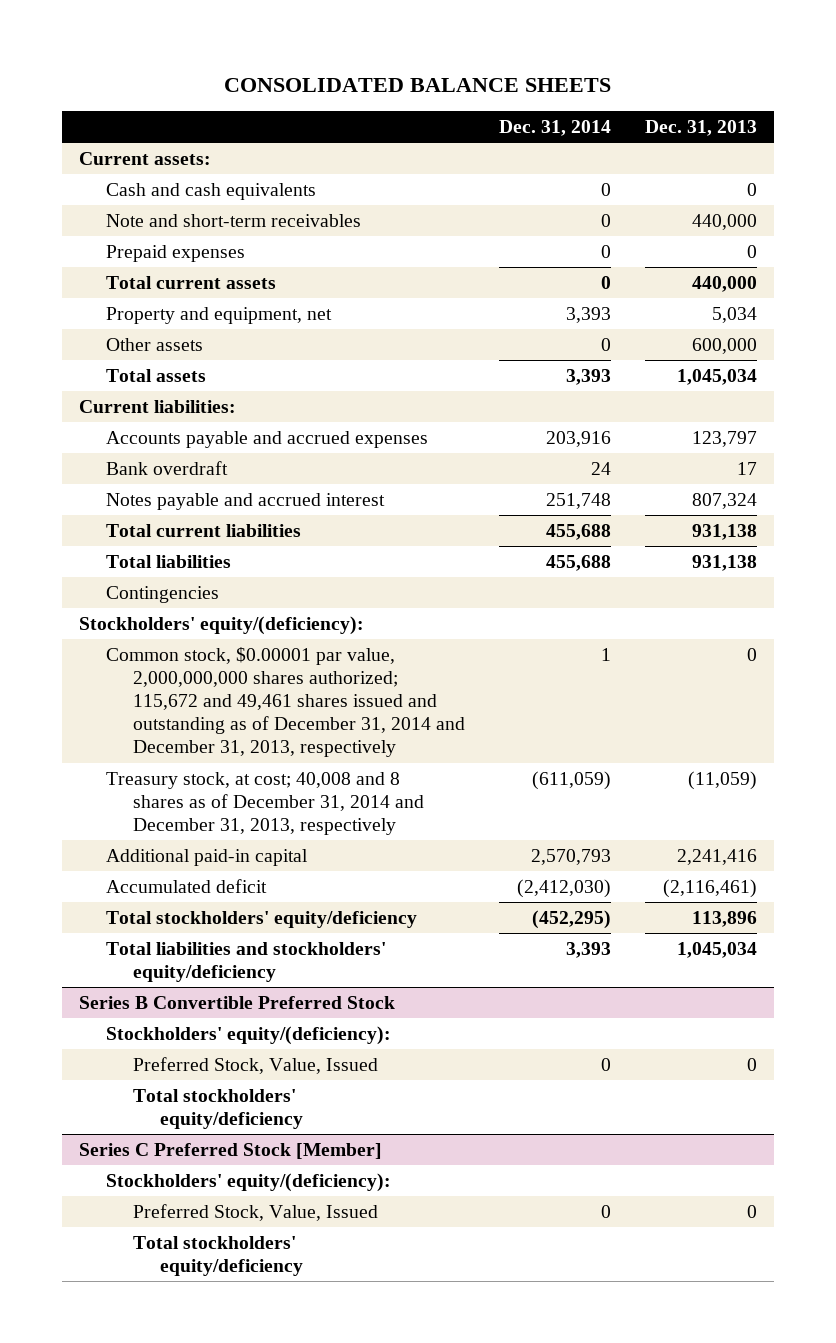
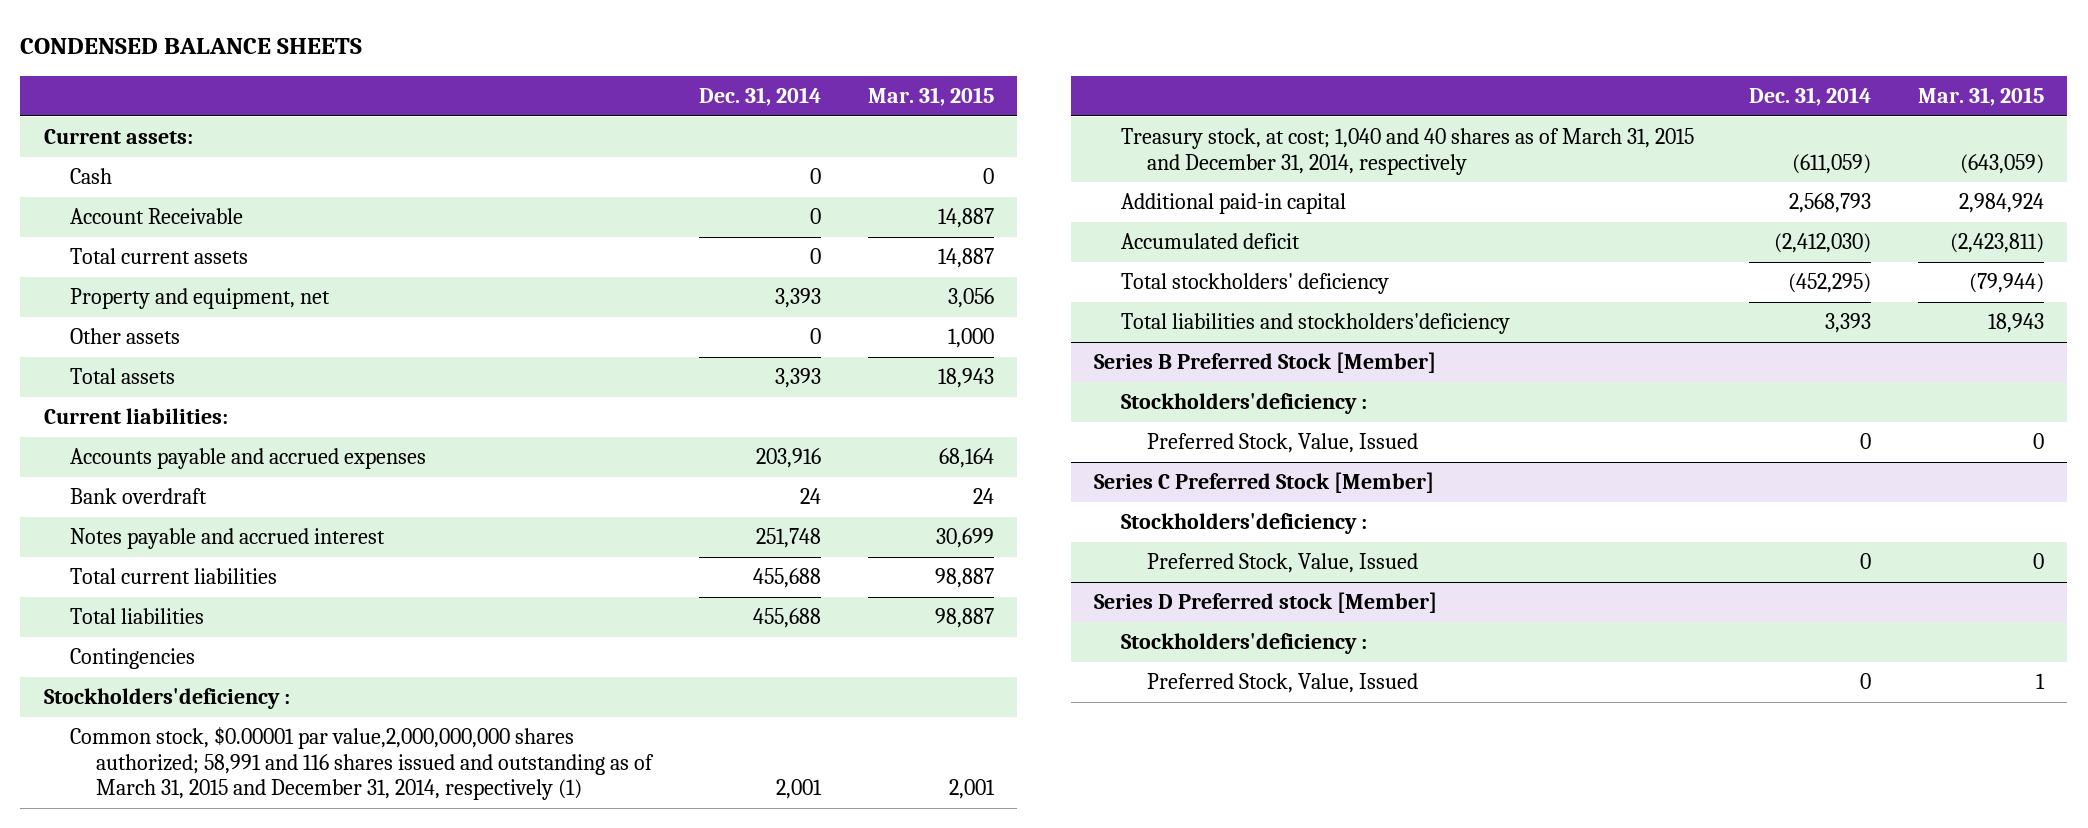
- CONSOLIDATED BALANCE SHEETS
+ CONDENSED BALANCE SHEETS
- | Dec. 31, 2014 | Dec. 31, 2013
+ | Dec. 31, 2014 | Mar. 31, 2015
- Cash and cash equivalents | 0 | 0
- Note and short-term receivables | 0 | 440,000
- Prepaid expenses | 0 | 0
+ Cash | 0 | 0
+ Account Receivable | 0 | 14,887
- Stockholders' equity/(deficiency):
- Common stock, $0.00001 par value, 2,000,000,000 shares authorized; 115,672 and 49,461 shares issued and outstanding as of December 31, 2014 and December 31, 2013, respectively | 1 | 0
- Treasury stock, at cost; 40,008 and 8 shares as of December 31, 2014 and December 31, 2013, respectively | (611,059) | (11,059)
- Additional paid-in capital | 2,570,793 | 2,241,416
+ Stockholders'deficiency :
+ Common stock, $0.00001 par value,2,000,000,000 shares authorized; 58,991 and 116 shares issued and outstanding as of March 31, 2015 and December 31, 2014, respectively (1) | 2,001 | 2,001
+ Treasury stock, at cost; 1,040 and 40 shares as of March 31, 2015 and December 31, 2014, respectively | (611,059) | (643,059)
+ Additional paid-in capital | 2,568,793 | 2,984,924
- Total stockholders' equity/deficiency | (452,295) | 113,896
- Total liabilities and stockholders' equity/deficiency | 3,393 | 1,045,034
- Series B Convertible Preferred Stock
- Stockholders' equity/(deficiency):
+ Total stockholders' deficiency | (452,295) | (79,944)
+ Total liabilities and stockholders'deficiency | 3,393 | 18,943
+ Series B Preferred Stock [Member]
+ Stockholders'deficiency :
- Total stockholders' equity/deficiency
@ Series C Preferred Stock [Member]
- Stockholders' equity/(deficiency):
+ Stockholders'deficiency :
- Total stockholders' equity/deficiency
+ Series D Preferred stock [Member]
+ Stockholders'deficiency :
+ Preferred Stock, Value, Issued | 0 | 1

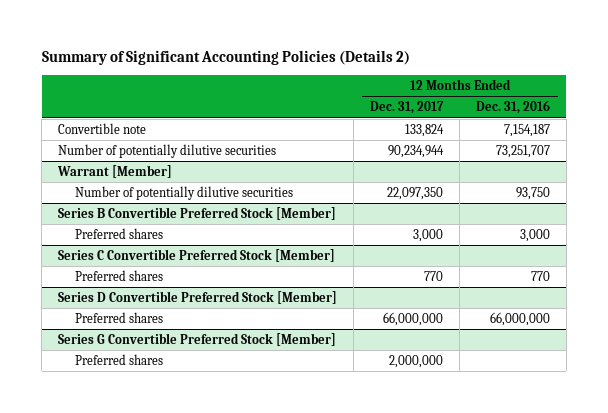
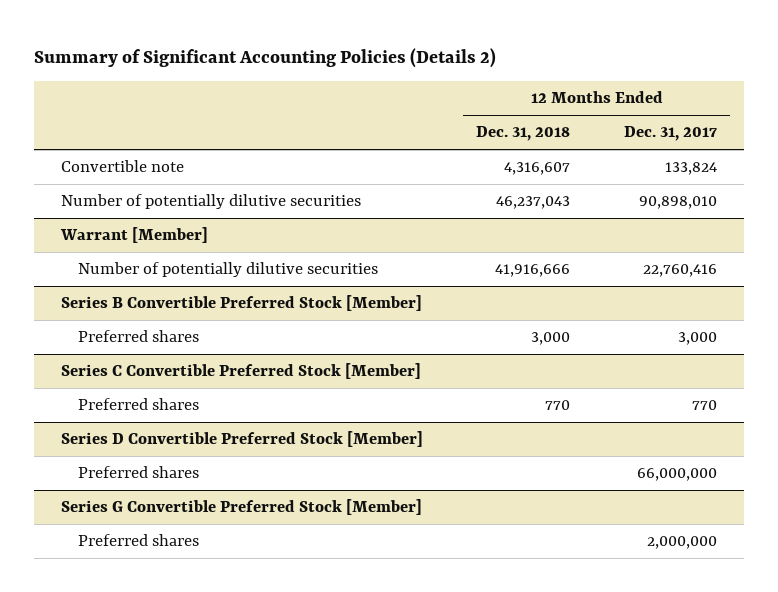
- | 12 Months Ended Dec. 31, 2017 | 12 Months Ended Dec. 31, 2016
+ | 12 Months Ended Dec. 31, 2018 | 12 Months Ended Dec. 31, 2017
- Number of potentially dilutive securities | 90,234,944 | 73,251,707
+ Number of potentially dilutive securities | 46,237,043 | 90,898,010
@ Warrant [Member]
- Number of potentially dilutive securities | 22,097,350 | 93,750
+ Number of potentially dilutive securities | 41,916,666 | 22,760,416

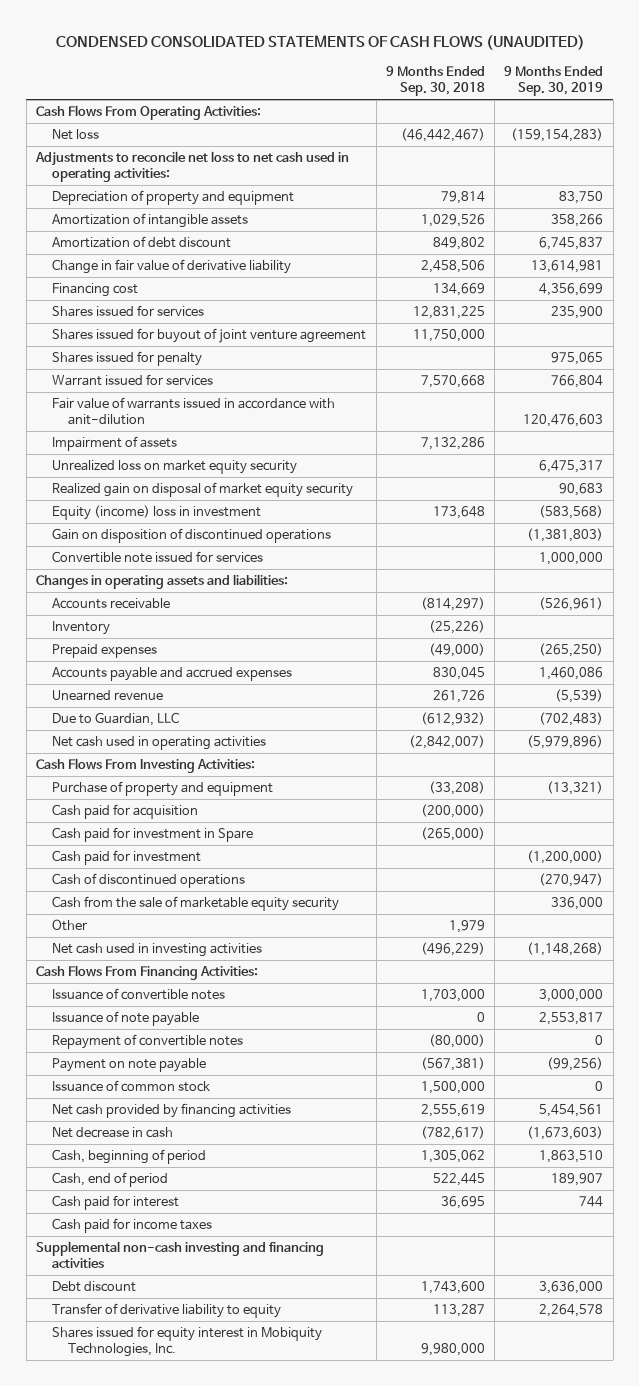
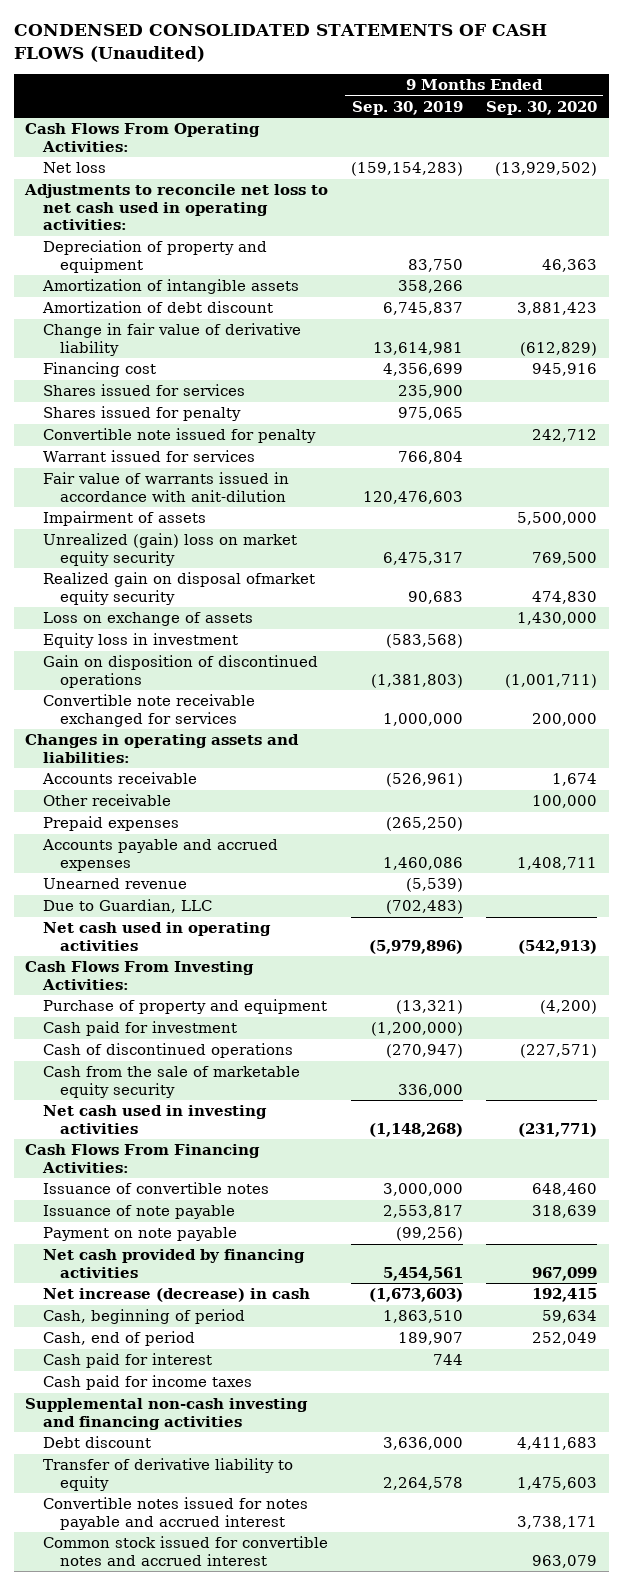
- CONDENSED CONSOLIDATED STATEMENTS OF CASH FLOWS (UNAUDITED)
+ CONDENSED CONSOLIDATED STATEMENTS OF CASH FLOWS (Unaudited)
- | 9 Months Ended Sep. 30, 2018 | 9 Months Ended Sep. 30, 2019
+ | 9 Months Ended Sep. 30, 2019 | 9 Months Ended Sep. 30, 2020
- Shares issued for buyout of joint venture agreement | 11,750,000 |
+ Convertible note issued for penalty | | 242,712
- Unrealized loss on market equity security | | 6,475,317
- Realized gain on disposal of market equity security | | 90,683
- Equity (income) loss in investment | 173,648 | (583,568)
+ Unrealized (gain) loss on market equity security | 6,475,317 | 769,500
+ Realized gain on disposal ofmarket equity security | 90,683 | 474,830
+ Loss on exchange of assets | | 1,430,000
+ Equity loss in investment | (583,568) |
- Convertible note issued for services | | 1,000,000
+ Convertible note receivable exchanged for services | 1,000,000 | 200,000
- Inventory | (25,226) |
+ Other receivable | | 100,000
- Cash paid for acquisition | (200,000) |
- Cash paid for investment in Spare | (265,000) |
- Other | 1,979 |
- Repayment of convertible notes | (80,000) | 0
- Issuance of common stock | 1,500,000 | 0
- Net decrease in cash | (782,617) | (1,673,603)
+ Net increase (decrease) in cash | (1,673,603) | 192,415
- Shares issued for equity interest in Mobiquity Technologies, Inc. | 9,980,000 |
+ Convertible notes issued for notes payable and accrued interest | | 3,738,171
+ Common stock issued for convertible notes and accrued interest | | 963,079

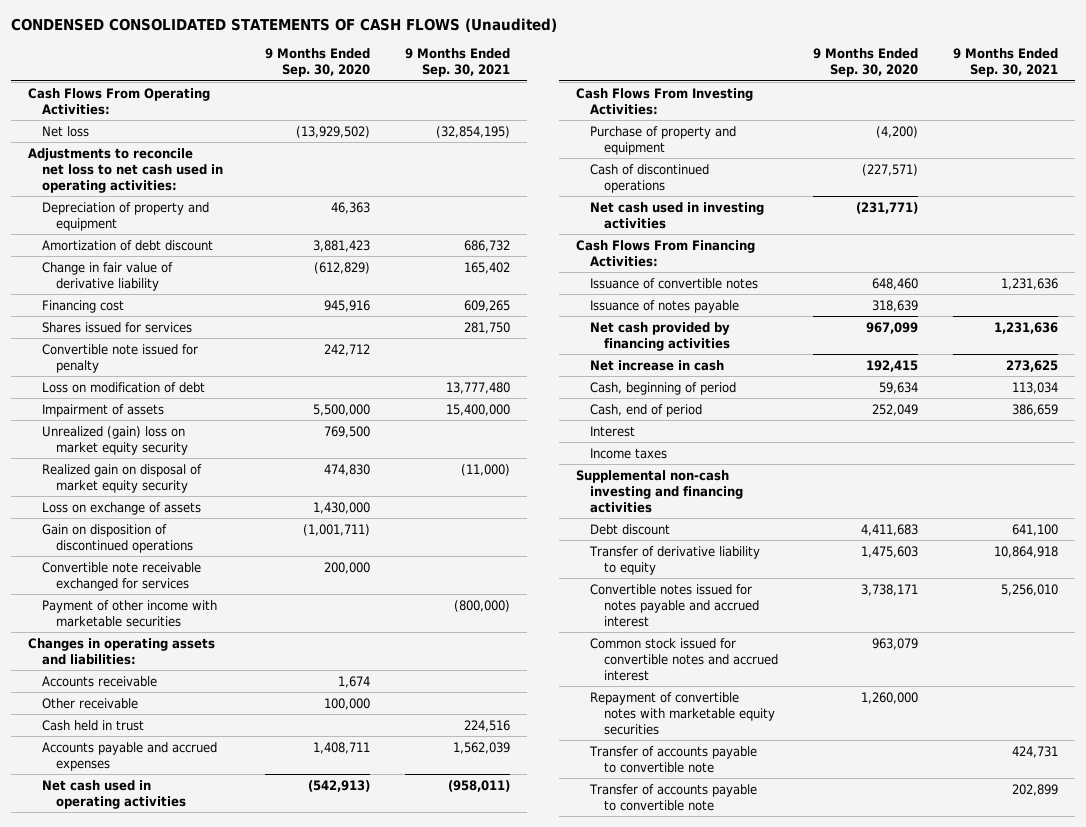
- | 9 Months Ended Sep. 30, 2019 | 9 Months Ended Sep. 30, 2020
+ | 9 Months Ended Sep. 30, 2020 | 9 Months Ended Sep. 30, 2021
- Amortization of intangible assets | 358,266 |
- Shares issued for penalty | 975,065 |
- Warrant issued for services | 766,804 |
- Fair value of warrants issued in accordance with anit-dilution | 120,476,603 |
+ Loss on modification of debt | | 13,777,480
- Realized gain on disposal ofmarket equity security | 90,683 | 474,830
+ Realized gain on disposal of market equity security | 474,830 | (11,000)
- Equity loss in investment | (583,568) |
+ Payment of other income with marketable securities | | (800,000)
- Prepaid expenses | (265,250) |
+ Cash held in trust | | 224,516
- Unearned revenue | (5,539) |
- Due to Guardian, LLC | (702,483) |
- Cash paid for investment | (1,200,000) |
- Cash from the sale of marketable equity security | 336,000 |
- Issuance of note payable | 2,553,817 | 318,639
- Payment on note payable | (99,256) |
+ Issuance of notes payable | 318,639 |
- Net increase (decrease) in cash | (1,673,603) | 192,415
+ Net increase in cash | 192,415 | 273,625
- Cash paid for interest | 744 |
- Cash paid for income taxes
+ Interest
+ Income taxes
+ Repayment of convertible notes with marketable equity securities | 1,260,000 |
+ Transfer of accounts payable to convertible note | | 424,731
+ Transfer of accounts payable to convertible note | | 202,899

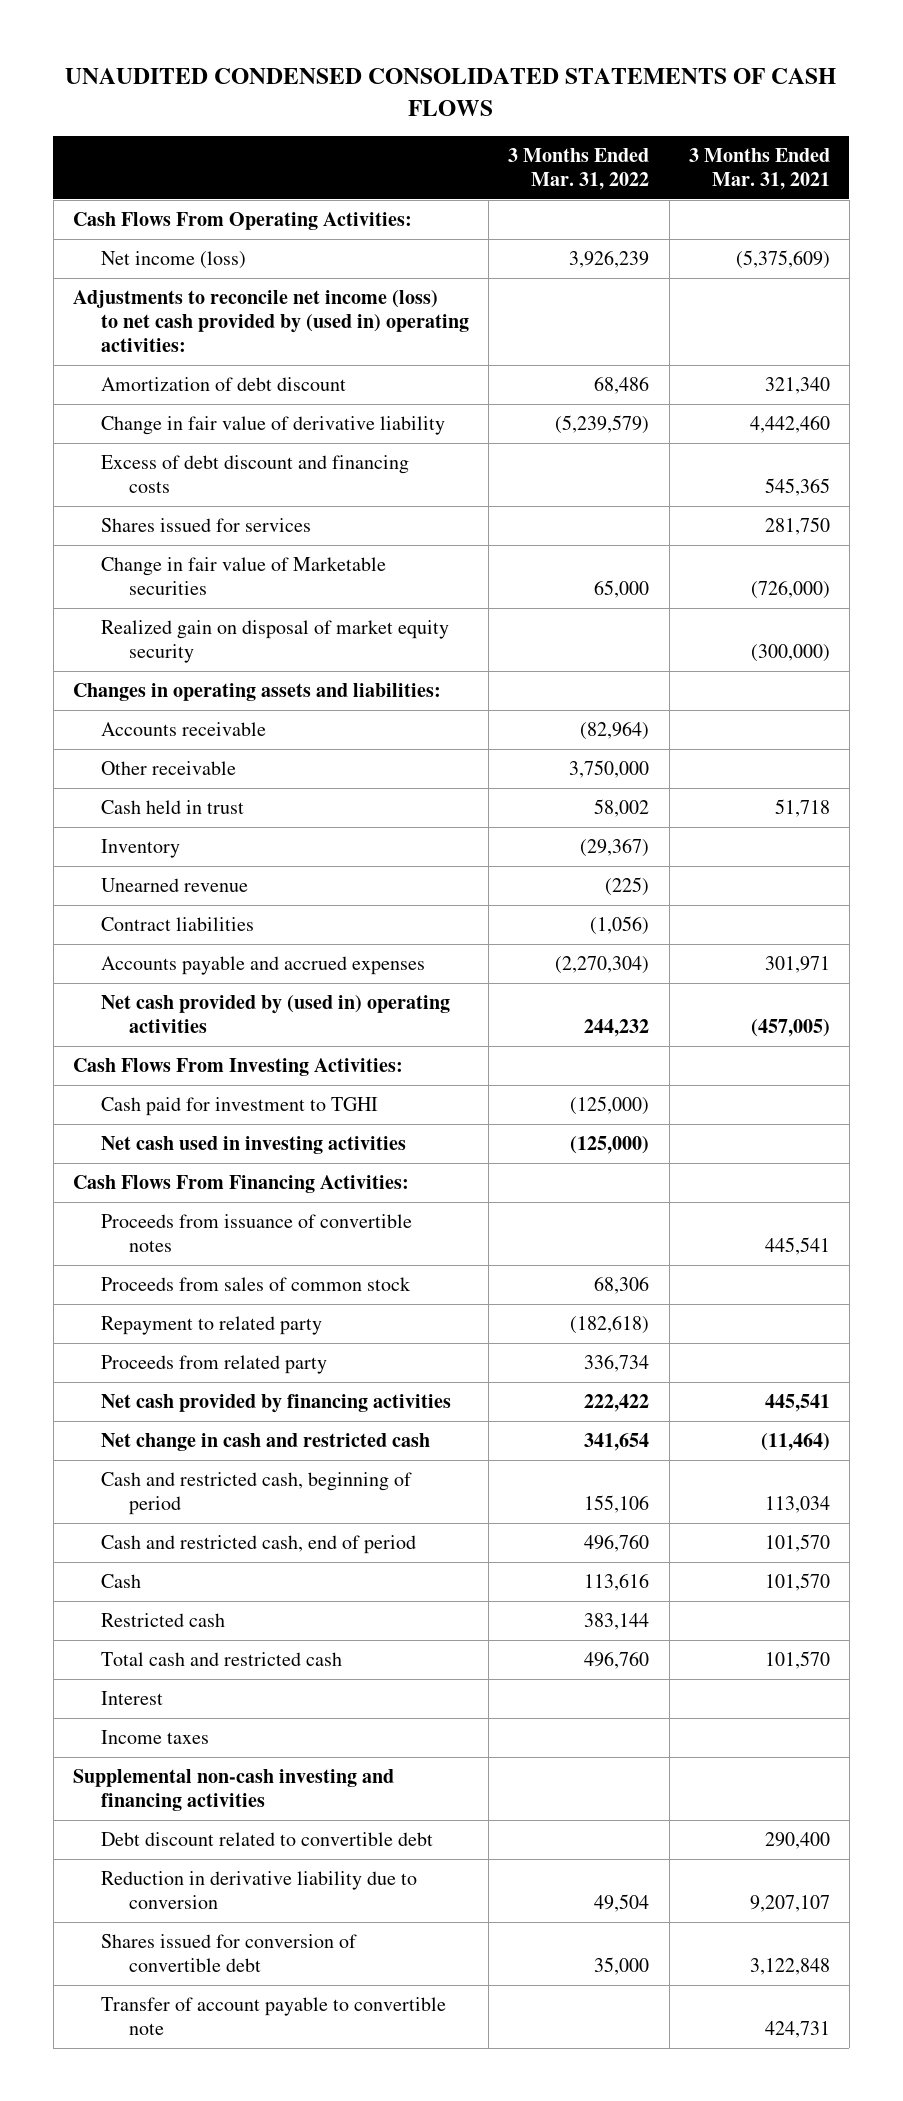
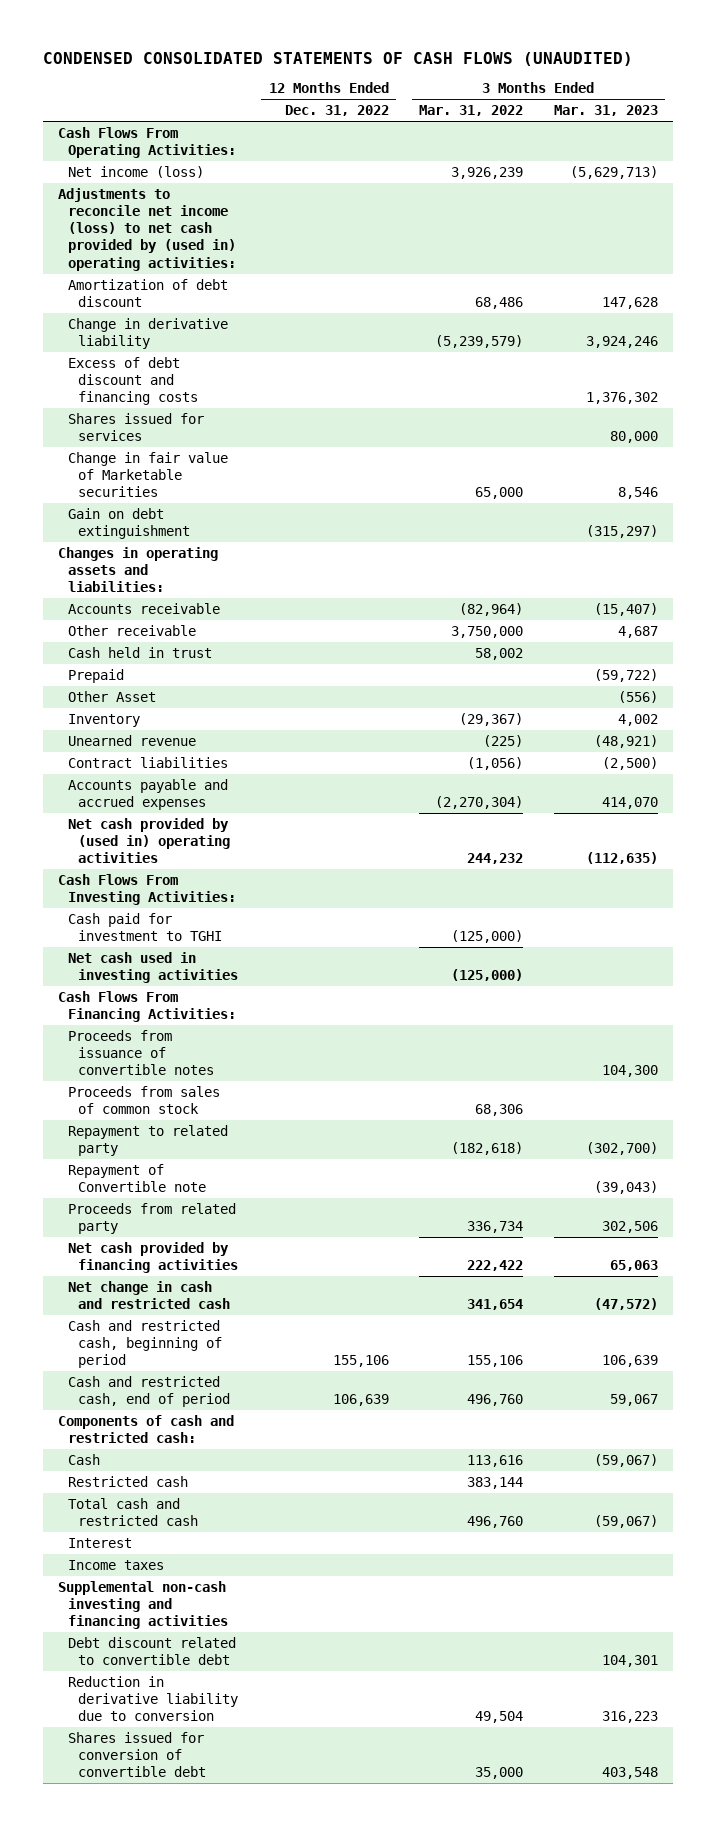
- UNAUDITED CONDENSED CONSOLIDATED STATEMENTS OF CASH FLOWS
+ CONDENSED CONSOLIDATED STATEMENTS OF CASH FLOWS (UNAUDITED)
- | 3 Months Ended Mar. 31, 2022 | 3 Months Ended Mar. 31, 2021
+ | 12 Months Ended Dec. 31, 2022 | 3 Months Ended Mar. 31, 2022 | 3 Months Ended Mar. 31, 2023
- Change in fair value of derivative liability | (5,239,579) | 4,442,460
+ Change in derivative liability | | (5,239,579) | 3,924,246
- Realized gain on disposal of market equity security | | (300,000)
+ Gain on debt extinguishment | | | (315,297)
+ Prepaid | | | (59,722)
+ Other Asset | | | (556)
+ Repayment of Convertible note | | | (39,043)
+ Components of cash and restricted cash:
- Transfer of account payable to convertible note | | 424,731

